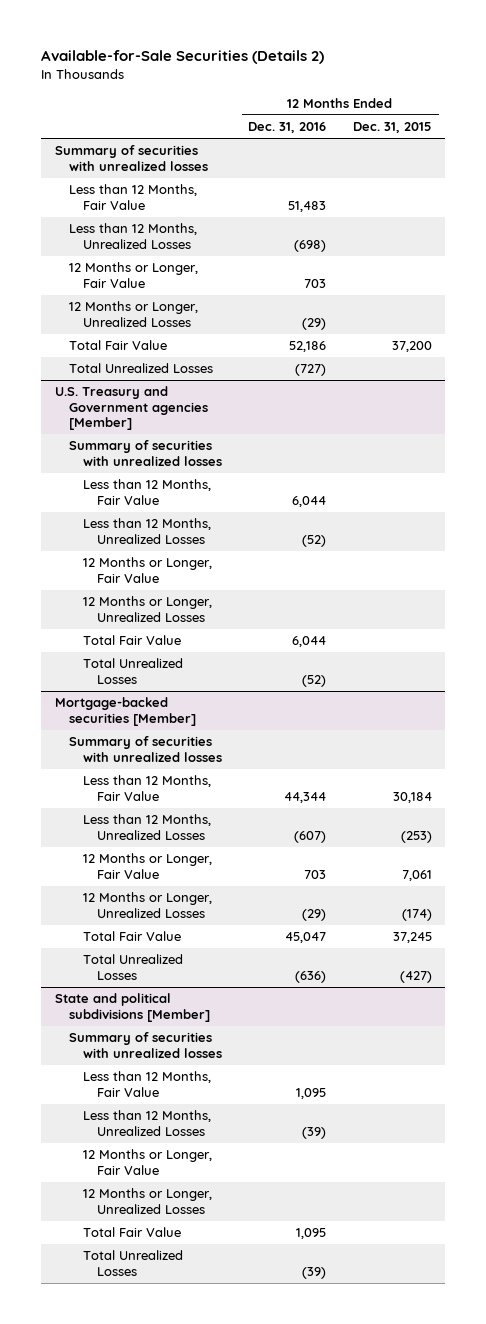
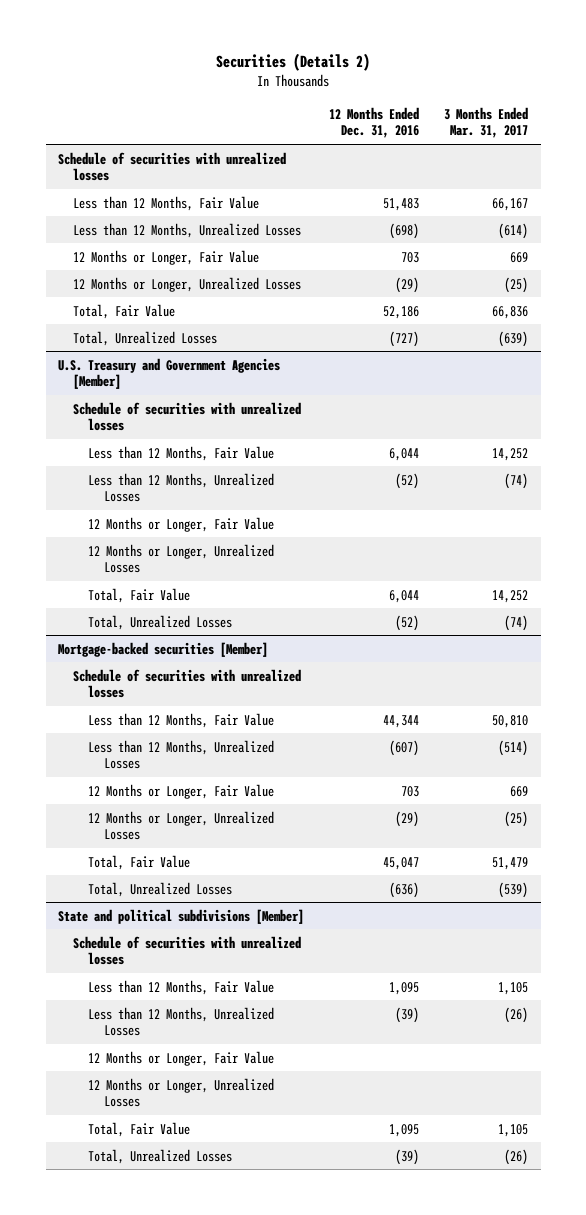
- Available-for-Sale Securities (Details 2)
+ Securities (Details 2)
- | 12 Months Ended Dec. 31, 2016 | 12 Months Ended Dec. 31, 2015
+ | 12 Months Ended Dec. 31, 2016 | 3 Months Ended Mar. 31, 2017
- Summary of securities with unrealized losses
+ Schedule of securities with unrealized losses
- Total Fair Value | 52,186 | 37,200
- Total Unrealized Losses | (727) |
- U.S. Treasury and Government agencies [Member]
- Summary of securities with unrealized losses
+ Total, Fair Value | 52,186 | 66,836
+ Total, Unrealized Losses | (727) | (639)
+ U.S. Treasury and Government Agencies [Member]
+ Schedule of securities with unrealized losses
- Total Fair Value | 6,044 |
- Total Unrealized Losses | (52) |
+ Total, Fair Value | 6,044 | 14,252
+ Total, Unrealized Losses | (52) | (74)
@ Mortgage-backed securities [Member]
- Summary of securities with unrealized losses
+ Schedule of securities with unrealized losses
- Total Fair Value | 45,047 | 37,245
- Total Unrealized Losses | (636) | (427)
+ Total, Fair Value | 45,047 | 51,479
+ Total, Unrealized Losses | (636) | (539)
@ State and political subdivisions [Member]
- Summary of securities with unrealized losses
+ Schedule of securities with unrealized losses
- Total Fair Value | 1,095 |
- Total Unrealized Losses | (39) |
+ Total, Fair Value | 1,095 | 1,105
+ Total, Unrealized Losses | (39) | (26)

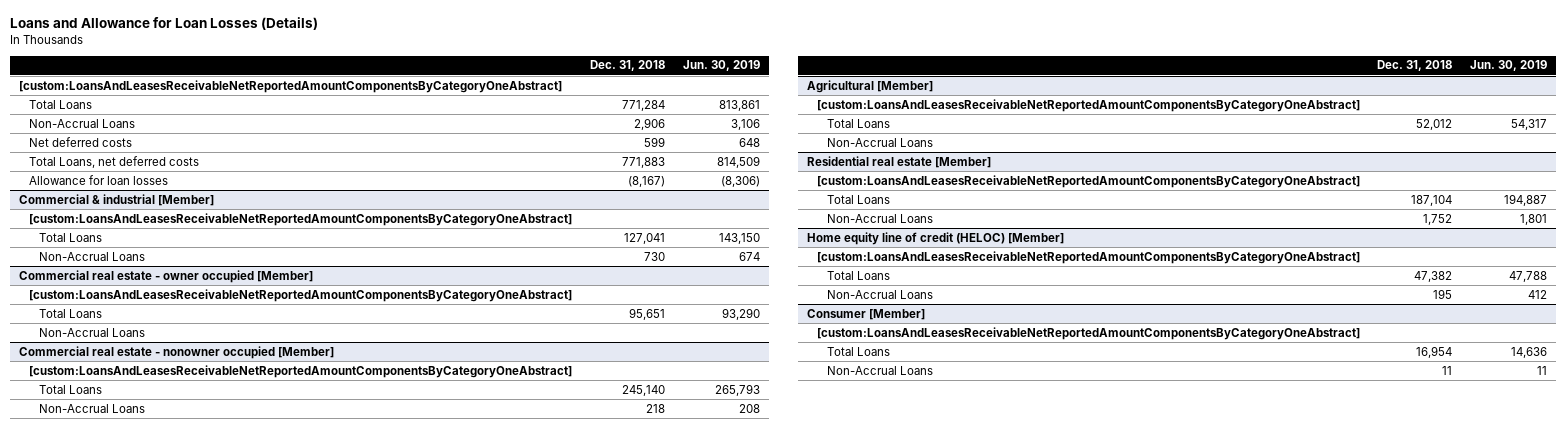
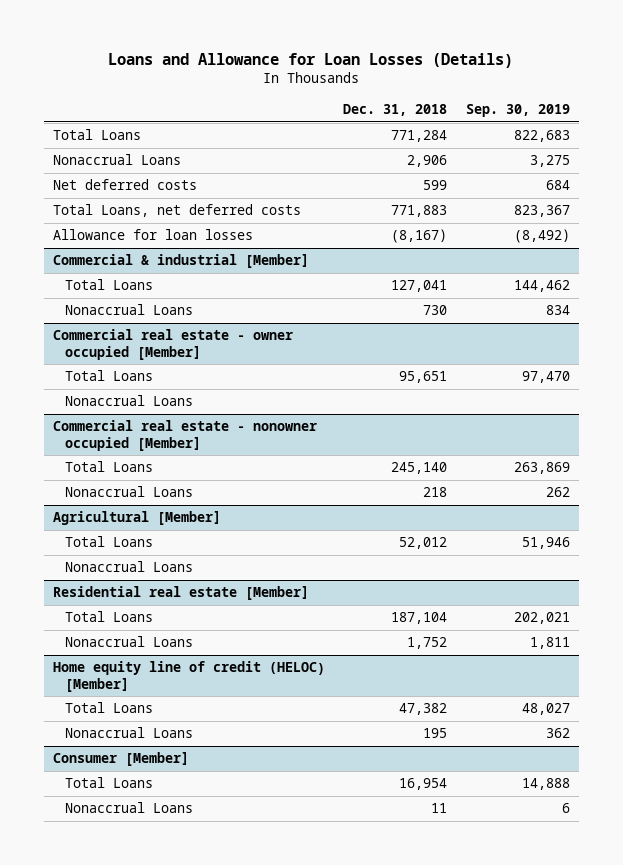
- | Dec. 31, 2018 | Jun. 30, 2019
+ | Dec. 31, 2018 | Sep. 30, 2019
- [custom:LoansAndLeasesReceivableNetReportedAmountComponentsByCategoryOneAbstract]
- Non-Accrual Loans | 2,906 | 3,106
+ Nonaccrual Loans | 2,906 | 3,275
@ Commercial & industrial [Member]
- [custom:LoansAndLeasesReceivableNetReportedAmountComponentsByCategoryOneAbstract]
- Non-Accrual Loans | 730 | 674
+ Nonaccrual Loans | 730 | 834
@ Commercial real estate - owner occupied [Member]
- [custom:LoansAndLeasesReceivableNetReportedAmountComponentsByCategoryOneAbstract]
- Non-Accrual Loans
+ Nonaccrual Loans
@ Commercial real estate - nonowner occupied [Member]
- [custom:LoansAndLeasesReceivableNetReportedAmountComponentsByCategoryOneAbstract]
- Non-Accrual Loans | 218 | 208
+ Nonaccrual Loans | 218 | 262
@ Agricultural [Member]
- [custom:LoansAndLeasesReceivableNetReportedAmountComponentsByCategoryOneAbstract]
- Non-Accrual Loans
+ Nonaccrual Loans
@ Residential real estate [Member]
- [custom:LoansAndLeasesReceivableNetReportedAmountComponentsByCategoryOneAbstract]
- Non-Accrual Loans | 1,752 | 1,801
+ Nonaccrual Loans | 1,752 | 1,811
@ Home equity line of credit (HELOC) [Member]
- [custom:LoansAndLeasesReceivableNetReportedAmountComponentsByCategoryOneAbstract]
- Non-Accrual Loans | 195 | 412
+ Nonaccrual Loans | 195 | 362
@ Consumer [Member]
- [custom:LoansAndLeasesReceivableNetReportedAmountComponentsByCategoryOneAbstract]
- Non-Accrual Loans | 11 | 11
+ Nonaccrual Loans | 11 | 6

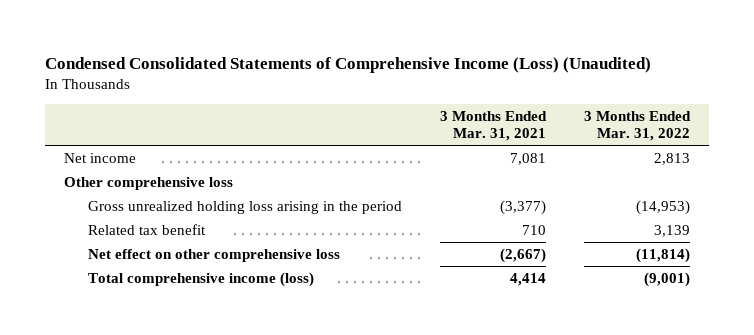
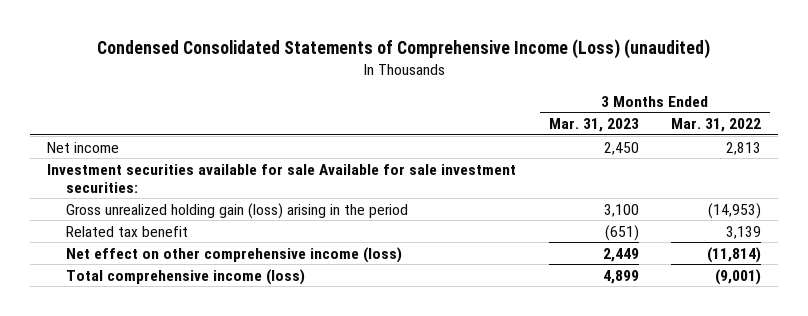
- Condensed Consolidated Statements of Comprehensive Income (Loss) (Unaudited)
+ Condensed Consolidated Statements of Comprehensive Income (Loss) (unaudited)
- | 3 Months Ended Mar. 31, 2021 | 3 Months Ended Mar. 31, 2022
+ | 3 Months Ended Mar. 31, 2023 | 3 Months Ended Mar. 31, 2022
- Other comprehensive loss
- Gross unrealized holding loss arising in the period | (3,377) | (14,953)
+ Investment securities available for sale Available for sale investment securities:
+ Gross unrealized holding gain (loss) arising in the period | 3,100 | (14,953)
- Net effect on other comprehensive loss | (2,667) | (11,814)
+ Net effect on other comprehensive income (loss) | 2,449 | (11,814)

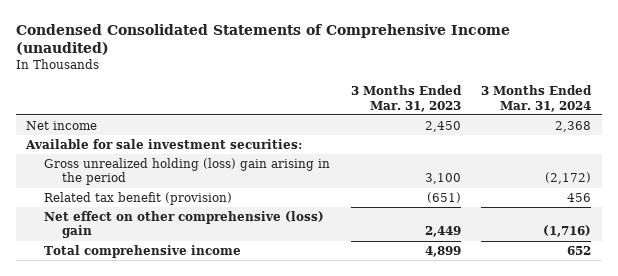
- Condensed Consolidated Statements of Comprehensive Income (Loss) (unaudited)
+ Condensed Consolidated Statements of Comprehensive Income (unaudited)
- | 3 Months Ended Mar. 31, 2023 | 3 Months Ended Mar. 31, 2022
+ | 3 Months Ended Mar. 31, 2023 | 3 Months Ended Mar. 31, 2024
- Investment securities available for sale Available for sale investment securities:
- Gross unrealized holding gain (loss) arising in the period | 3,100 | (14,953)
- Related tax benefit | (651) | 3,139
- Net effect on other comprehensive income (loss) | 2,449 | (11,814)
- Total comprehensive income (loss) | 4,899 | (9,001)
+ Available for sale investment securities:
+ Gross unrealized holding (loss) gain arising in the period | 3,100 | (2,172)
+ Related tax benefit (provision) | (651) | 456
+ Net effect on other comprehensive (loss) gain | 2,449 | (1,716)
+ Total comprehensive income | 4,899 | 652

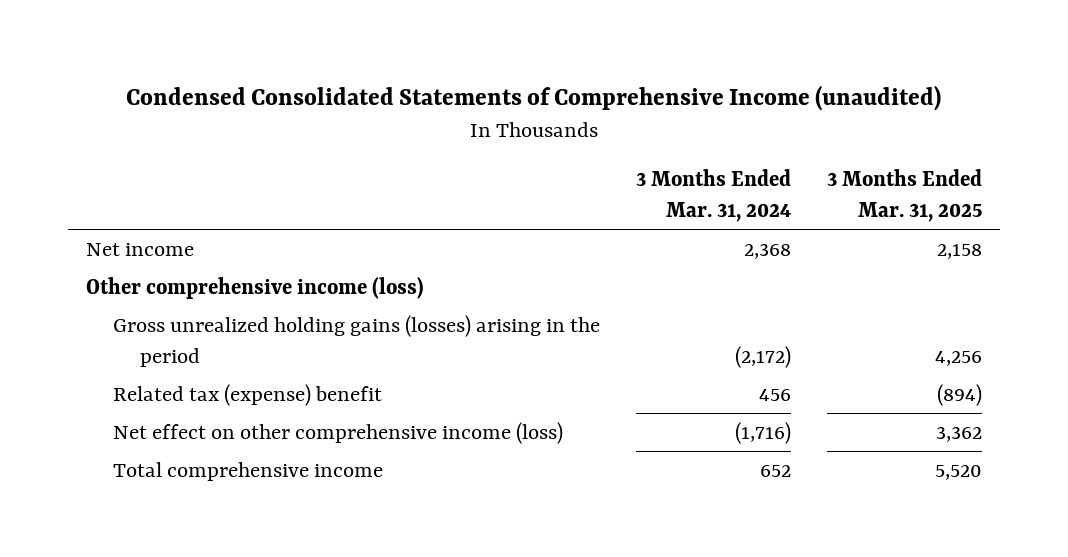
- | 3 Months Ended Mar. 31, 2023 | 3 Months Ended Mar. 31, 2024
+ | 3 Months Ended Mar. 31, 2024 | 3 Months Ended Mar. 31, 2025
- Available for sale investment securities:
- Gross unrealized holding (loss) gain arising in the period | 3,100 | (2,172)
- Related tax benefit (provision) | (651) | 456
- Net effect on other comprehensive (loss) gain | 2,449 | (1,716)
+ Other comprehensive income (loss)
+ Gross unrealized holding gains (losses) arising in the period | (2,172) | 4,256
+ Related tax (expense) benefit | 456 | (894)
+ Net effect on other comprehensive income (loss) | (1,716) | 3,362

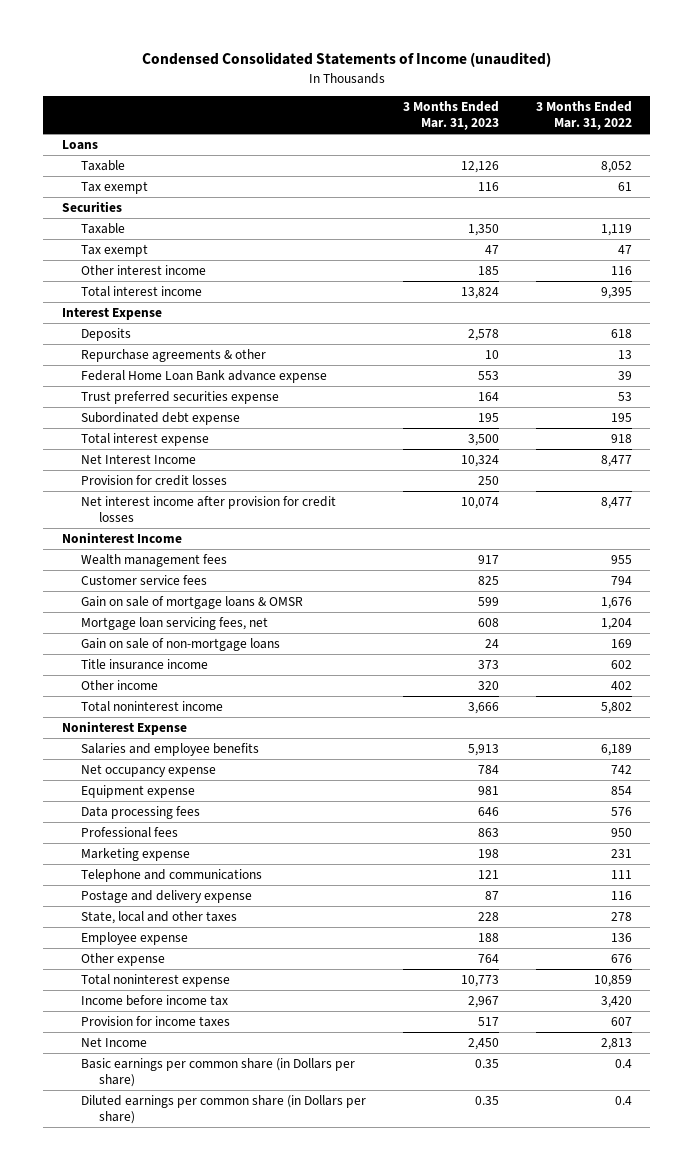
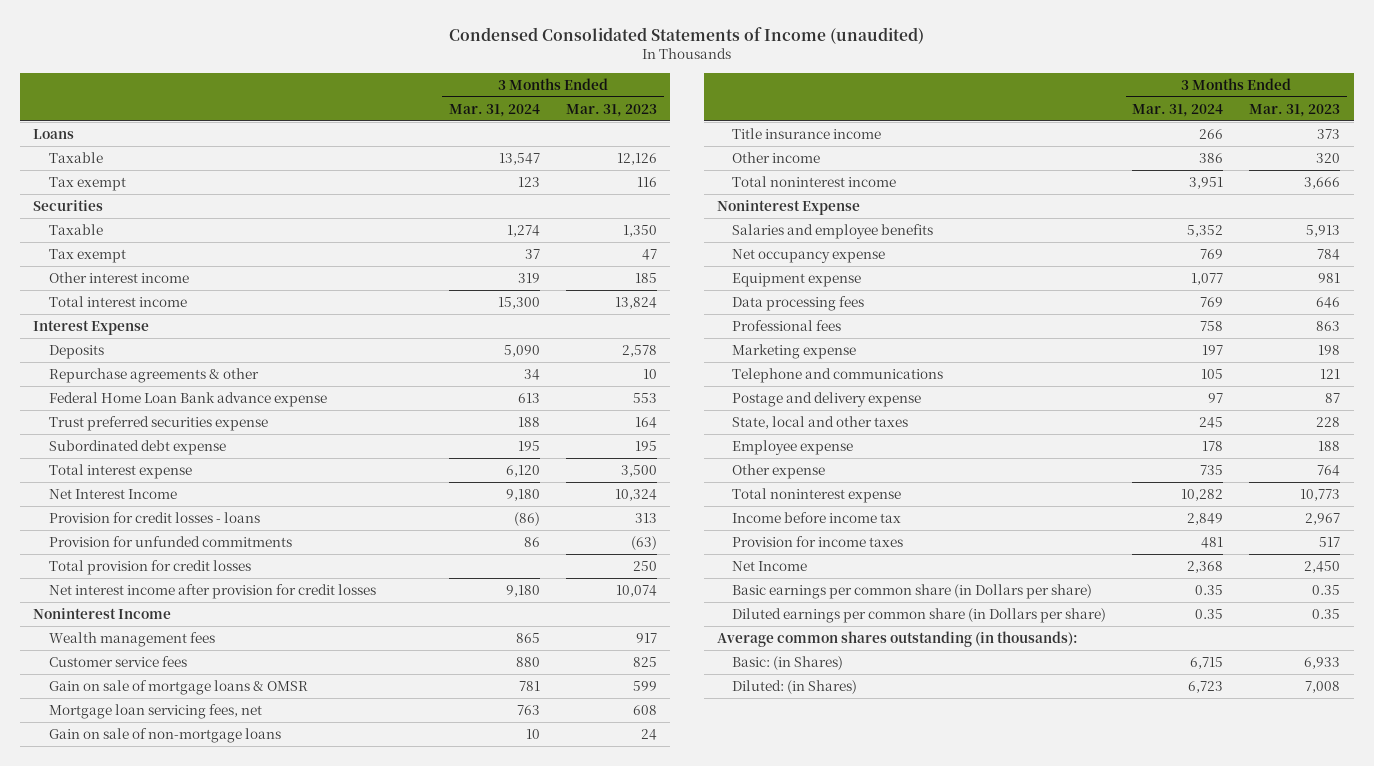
- | 3 Months Ended Mar. 31, 2023 | 3 Months Ended Mar. 31, 2022
+ | 3 Months Ended Mar. 31, 2024 | 3 Months Ended Mar. 31, 2023
- Provision for credit losses | 250 |
+ Provision for credit losses - loans | (86) | 313
+ Provision for unfunded commitments | 86 | (63)
+ Total provision for credit losses | | 250
+ Average common shares outstanding (in thousands):
+ Basic: (in Shares) | 6,715 | 6,933
+ Diluted: (in Shares) | 6,723 | 7,008

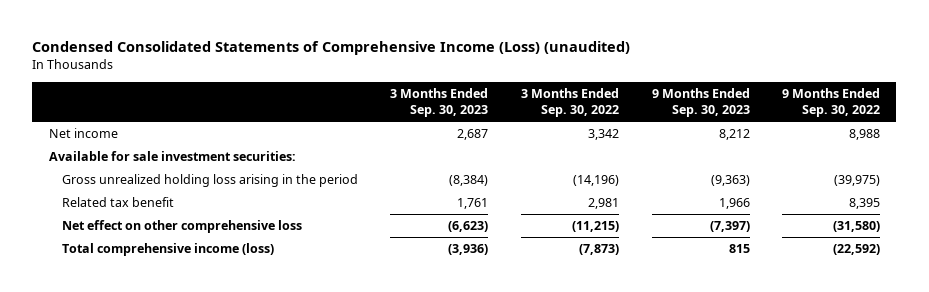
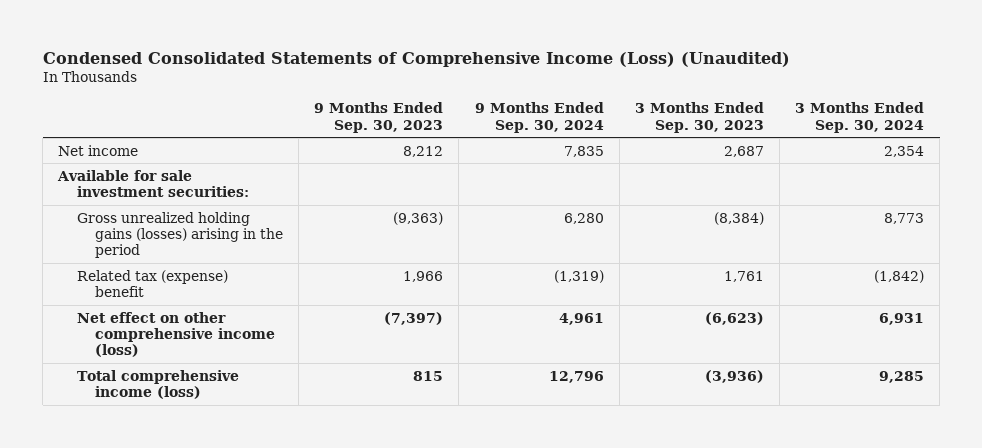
- Condensed Consolidated Statements of Comprehensive Income (Loss) (unaudited)
+ Condensed Consolidated Statements of Comprehensive Income (Loss) (Unaudited)
- | 3 Months Ended Sep. 30, 2023 | 3 Months Ended Sep. 30, 2022 | 9 Months Ended Sep. 30, 2023 | 9 Months Ended Sep. 30, 2022
+ | 9 Months Ended Sep. 30, 2023 | 9 Months Ended Sep. 30, 2024 | 3 Months Ended Sep. 30, 2023 | 3 Months Ended Sep. 30, 2024
- Gross unrealized holding loss arising in the period | (8,384) | (14,196) | (9,363) | (39,975)
- Related tax benefit | 1,761 | 2,981 | 1,966 | 8,395
- Net effect on other comprehensive loss | (6,623) | (11,215) | (7,397) | (31,580)
+ Gross unrealized holding gains (losses) arising in the period | (9,363) | 6,280 | (8,384) | 8,773
+ Related tax (expense) benefit | 1,966 | (1,319) | 1,761 | (1,842)
+ Net effect on other comprehensive income (loss) | (7,397) | 4,961 | (6,623) | 6,931

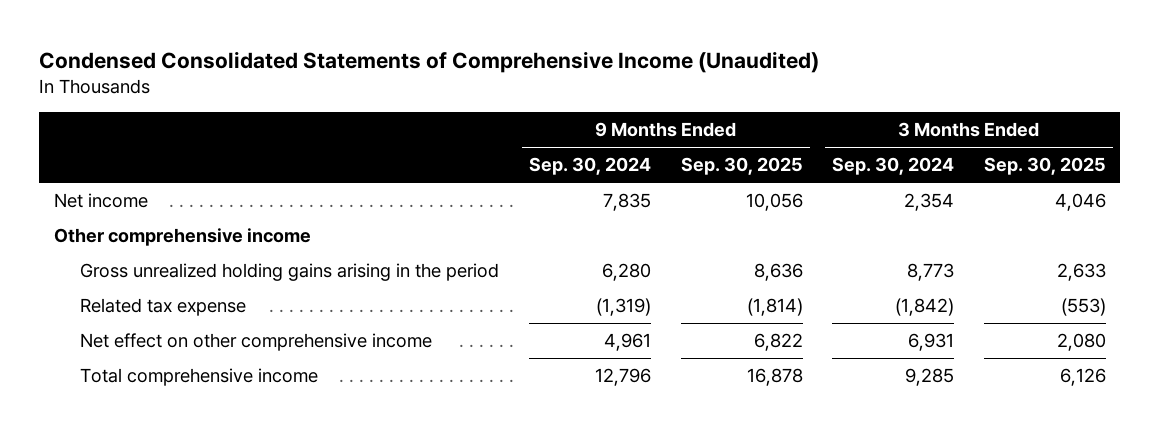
- Condensed Consolidated Statements of Comprehensive Income (Loss) (Unaudited)
+ Condensed Consolidated Statements of Comprehensive Income (Unaudited)
- | 9 Months Ended Sep. 30, 2023 | 9 Months Ended Sep. 30, 2024 | 3 Months Ended Sep. 30, 2023 | 3 Months Ended Sep. 30, 2024
+ | 9 Months Ended Sep. 30, 2024 | 9 Months Ended Sep. 30, 2025 | 3 Months Ended Sep. 30, 2024 | 3 Months Ended Sep. 30, 2025
- Available for sale investment securities:
- Gross unrealized holding gains (losses) arising in the period | (9,363) | 6,280 | (8,384) | 8,773
- Related tax (expense) benefit | 1,966 | (1,319) | 1,761 | (1,842)
- Net effect on other comprehensive income (loss) | (7,397) | 4,961 | (6,623) | 6,931
- Total comprehensive income (loss) | 815 | 12,796 | (3,936) | 9,285
+ Other comprehensive income
+ Gross unrealized holding gains arising in the period | 6,280 | 8,636 | 8,773 | 2,633
+ Related tax expense | (1,319) | (1,814) | (1,842) | (553)
+ Net effect on other comprehensive income | 4,961 | 6,822 | 6,931 | 2,080
+ Total comprehensive income | 12,796 | 16,878 | 9,285 | 6,126

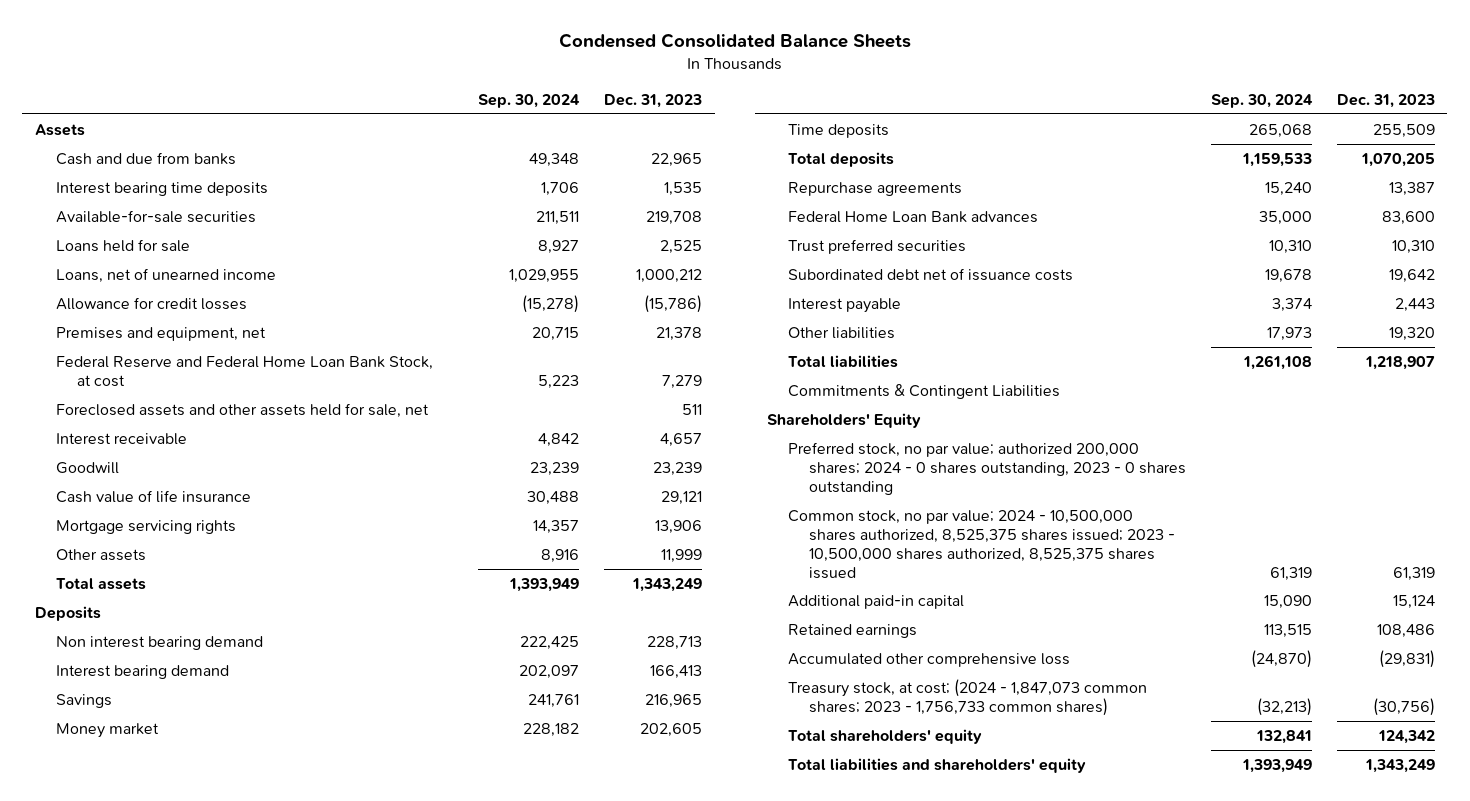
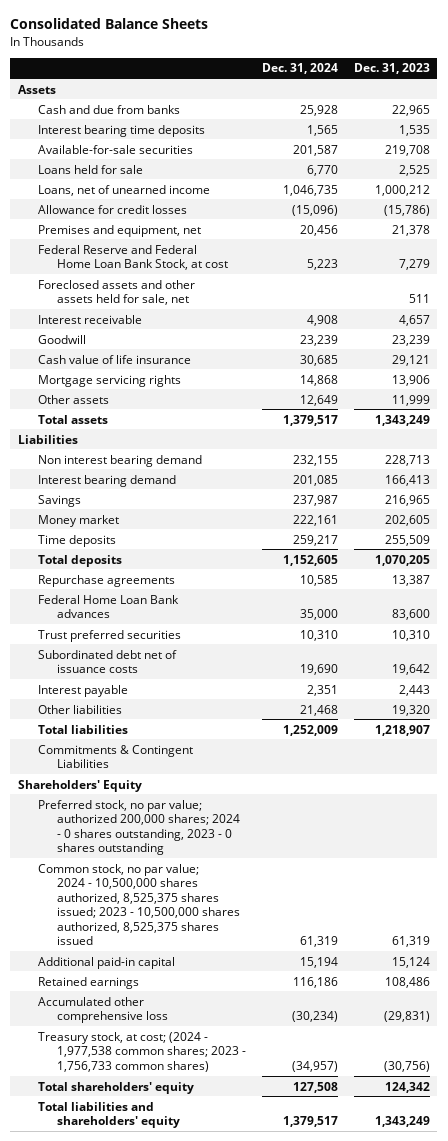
- Condensed Consolidated Balance Sheets
+ Consolidated Balance Sheets
- | Sep. 30, 2024 | Dec. 31, 2023
+ | Dec. 31, 2024 | Dec. 31, 2023
- Deposits
+ Liabilities
- Treasury stock, at cost; (2024 - 1,847,073 common shares; 2023 - 1,756,733 common shares) | (32,213) | (30,756)
+ Treasury stock, at cost; (2024 - 1,977,538 common shares; 2023 - 1,756,733 common shares) | (34,957) | (30,756)

